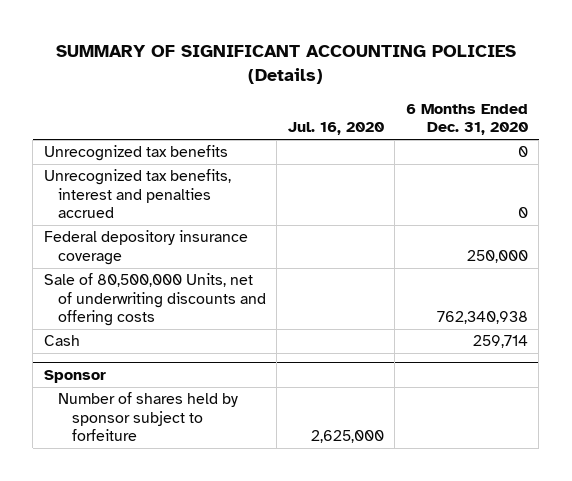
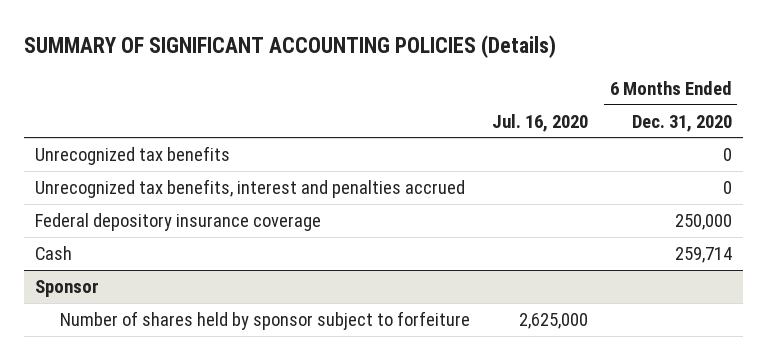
- Sale of 80,500,000 Units, net of underwriting discounts and offering costs | | 762,340,938

